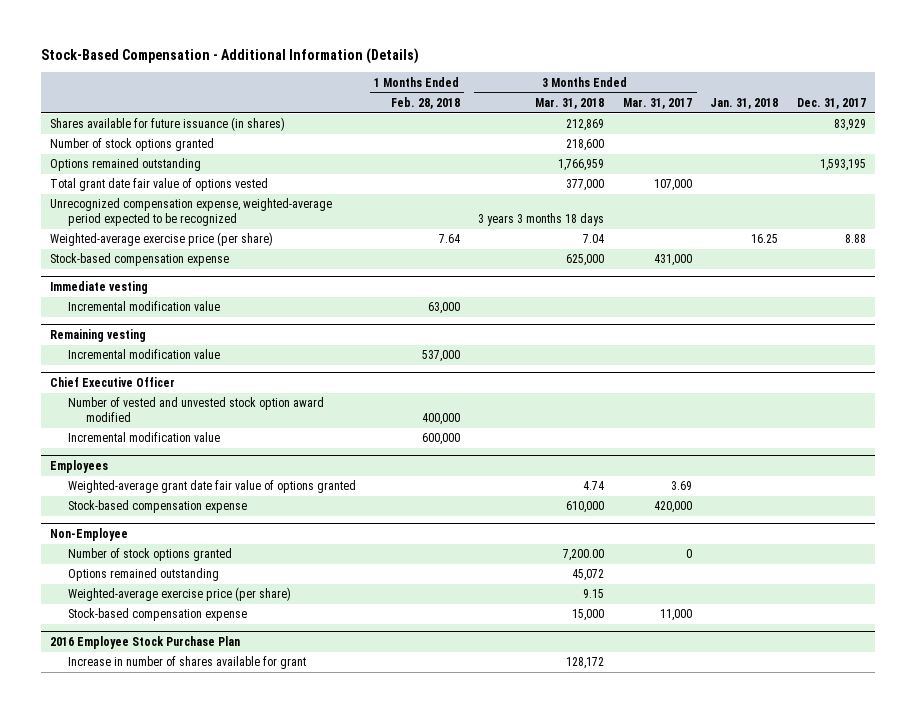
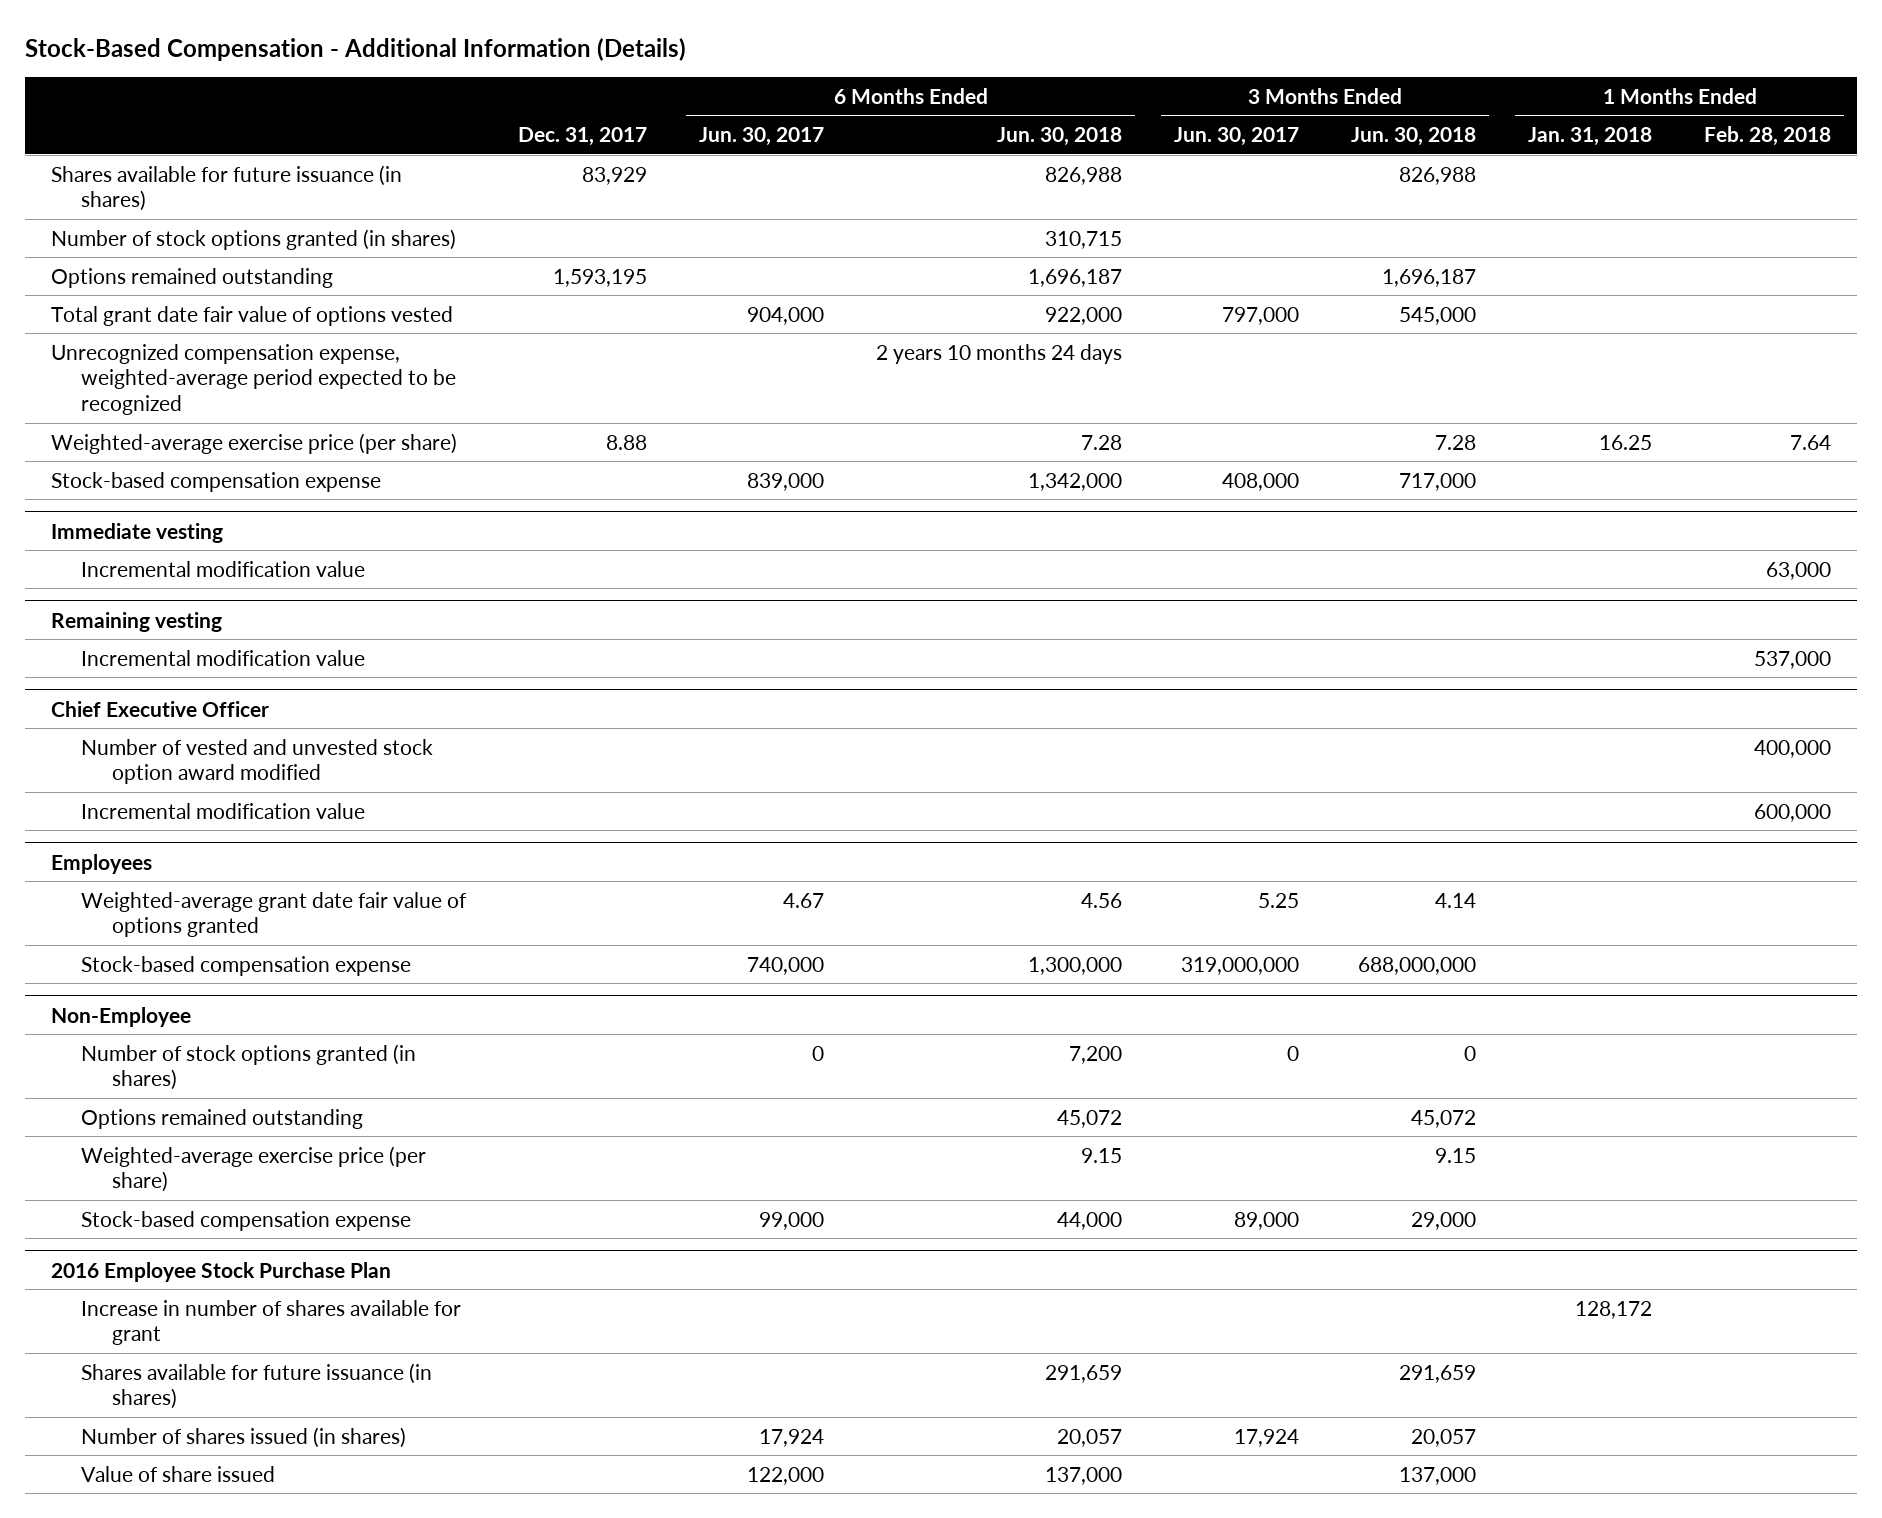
- | 1 Months Ended Feb. 28, 2018 | 3 Months Ended Mar. 31, 2018 | 3 Months Ended Mar. 31, 2017 | Jan. 31, 2018 | Dec. 31, 2017
+ | Dec. 31, 2017 | 6 Months Ended Jun. 30, 2017 | 6 Months Ended Jun. 30, 2018 | 3 Months Ended Jun. 30, 2017 | 3 Months Ended Jun. 30, 2018 | 1 Months Ended Jan. 31, 2018 | 1 Months Ended Feb. 28, 2018
- Number of stock options granted | | 218,600 | | |
+ Number of stock options granted (in shares) | | | 310,715 | | | |
@ Non-Employee
- Number of stock options granted | | 7,200.00 | 0 | |
+ Number of stock options granted (in shares) | | 0 | 7,200 | 0 | 0 | |
@ 2016 Employee Stock Purchase Plan
+ Shares available for future issuance (in shares) | | | 291,659 | | 291,659 | |
+ Number of shares issued (in shares) | | 17,924 | 20,057 | 17,924 | 20,057 | |
+ Value of share issued | | 122,000 | 137,000 | | 137,000 | |

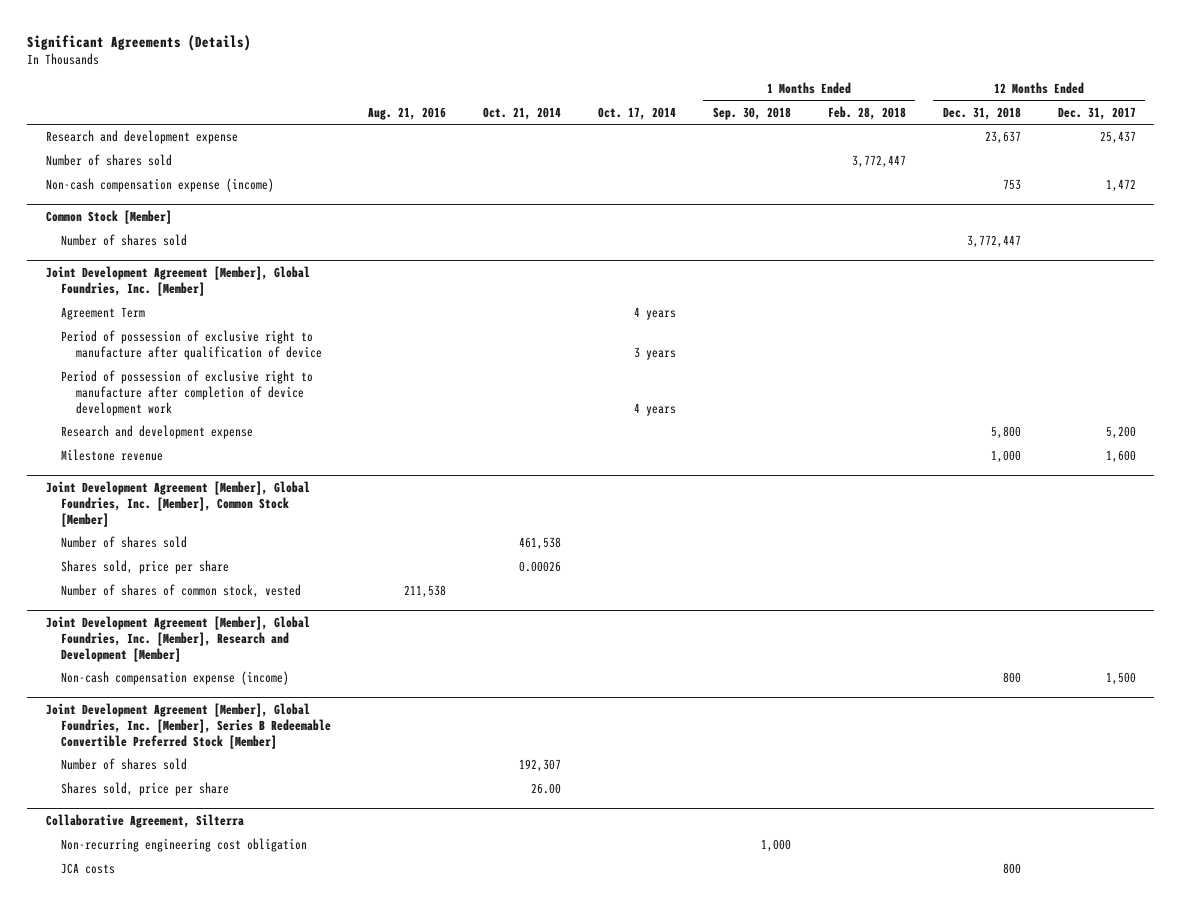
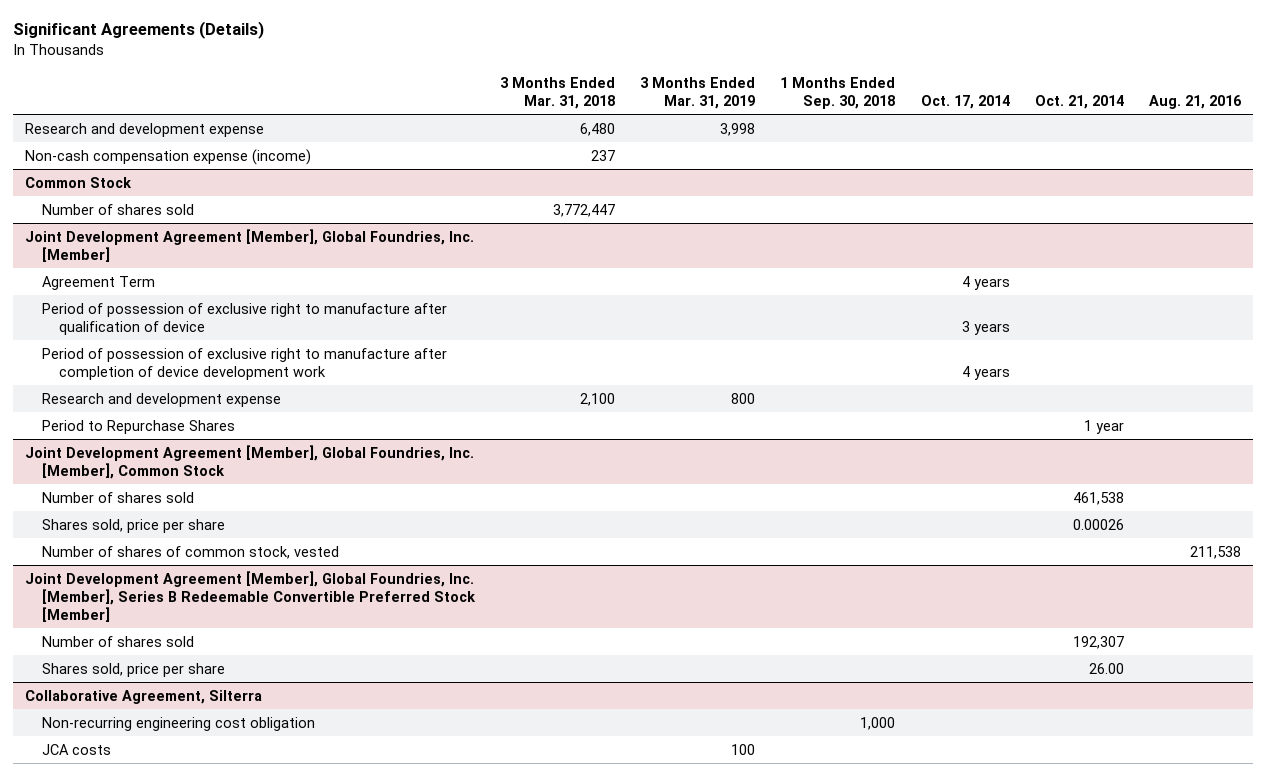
- | Aug. 21, 2016 | Oct. 21, 2014 | Oct. 17, 2014 | 1 Months Ended Sep. 30, 2018 | 1 Months Ended Feb. 28, 2018 | 12 Months Ended Dec. 31, 2018 | 12 Months Ended Dec. 31, 2017
+ | 3 Months Ended Mar. 31, 2018 | 3 Months Ended Mar. 31, 2019 | 1 Months Ended Sep. 30, 2018 | Oct. 17, 2014 | Oct. 21, 2014 | Aug. 21, 2016
- Number of shares sold | | | | | 3,772,447 | |
- Common Stock [Member]
+ Common Stock
@ Joint Development Agreement [Member], Global Foundries, Inc. [Member]
- Milestone revenue | | | | | | 1,000 | 1,600
- Joint Development Agreement [Member], Global Foundries, Inc. [Member], Common Stock [Member]
@ Joint Development Agreement [Member], Global Foundries, Inc. [Member]
+ Period to Repurchase Shares | | | | | 1 year |
+ Joint Development Agreement [Member], Global Foundries, Inc. [Member], Common Stock
- Joint Development Agreement [Member], Global Foundries, Inc. [Member], Research and Development [Member]
- Non-cash compensation expense (income) | | | | | | 800 | 1,500

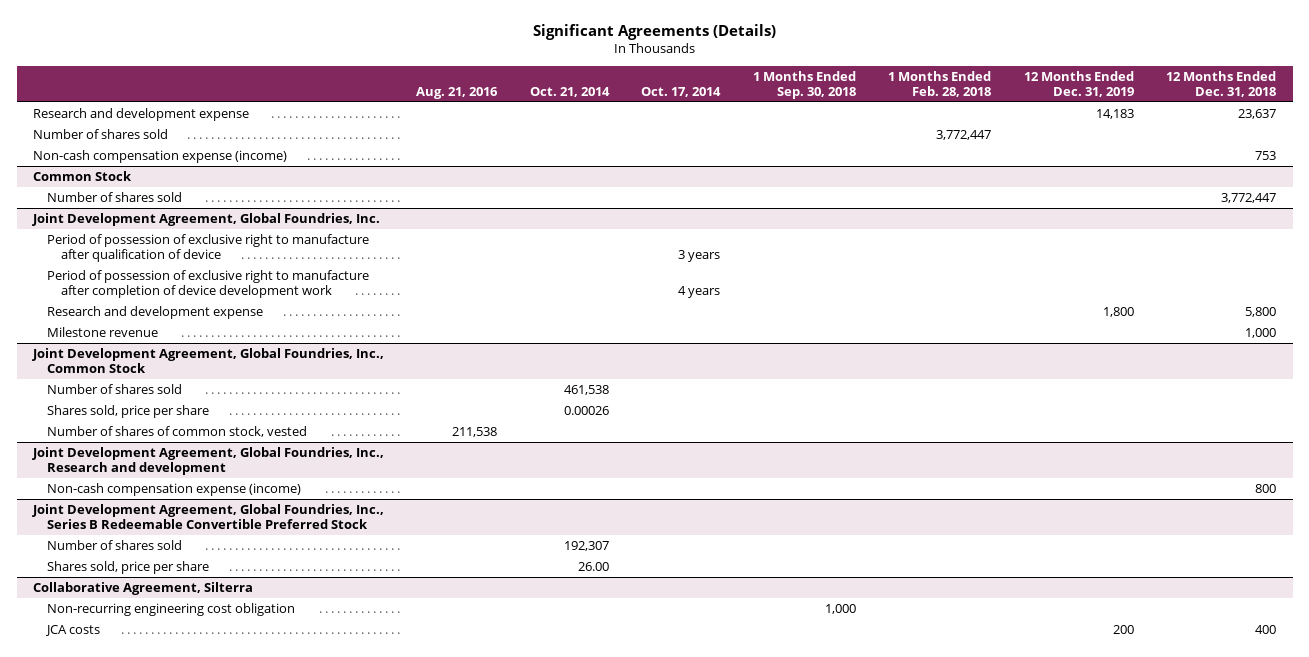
- | 3 Months Ended Mar. 31, 2018 | 3 Months Ended Mar. 31, 2019 | 1 Months Ended Sep. 30, 2018 | Oct. 17, 2014 | Oct. 21, 2014 | Aug. 21, 2016
+ | Aug. 21, 2016 | Oct. 21, 2014 | Oct. 17, 2014 | 1 Months Ended Sep. 30, 2018 | 1 Months Ended Feb. 28, 2018 | 12 Months Ended Dec. 31, 2019 | 12 Months Ended Dec. 31, 2018
+ Number of shares sold | | | | | 3,772,447 | |
- Joint Development Agreement [Member], Global Foundries, Inc. [Member]
- Agreement Term | | | | 4 years | |
+ Joint Development Agreement, Global Foundries, Inc.
- Period to Repurchase Shares | | | | | 1 year |
- Joint Development Agreement [Member], Global Foundries, Inc. [Member], Common Stock
+ Milestone revenue | | | | | | | 1,000
+ Joint Development Agreement, Global Foundries, Inc., Common Stock
- Joint Development Agreement [Member], Global Foundries, Inc. [Member], Series B Redeemable Convertible Preferred Stock [Member]
+ Joint Development Agreement, Global Foundries, Inc., Research and development
+ Non-cash compensation expense (income) | | | | | | | 800
+ Joint Development Agreement, Global Foundries, Inc., Series B Redeemable Convertible Preferred Stock

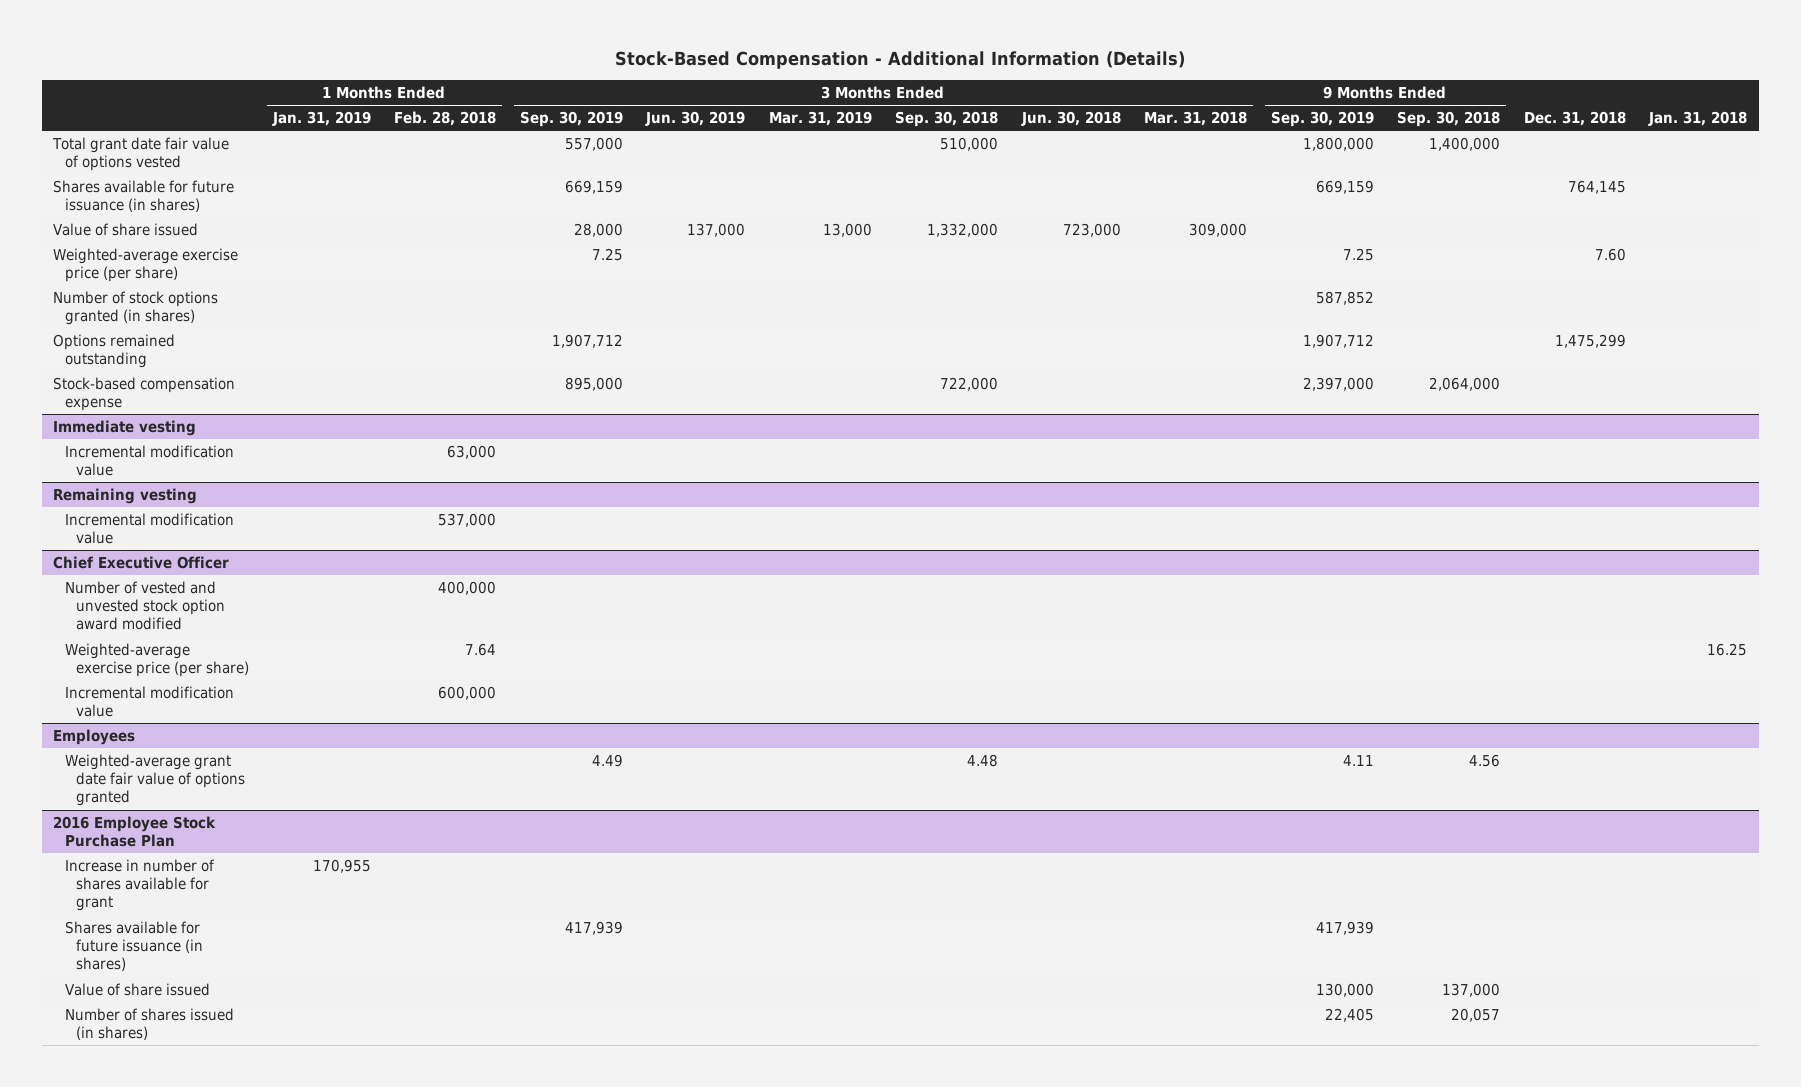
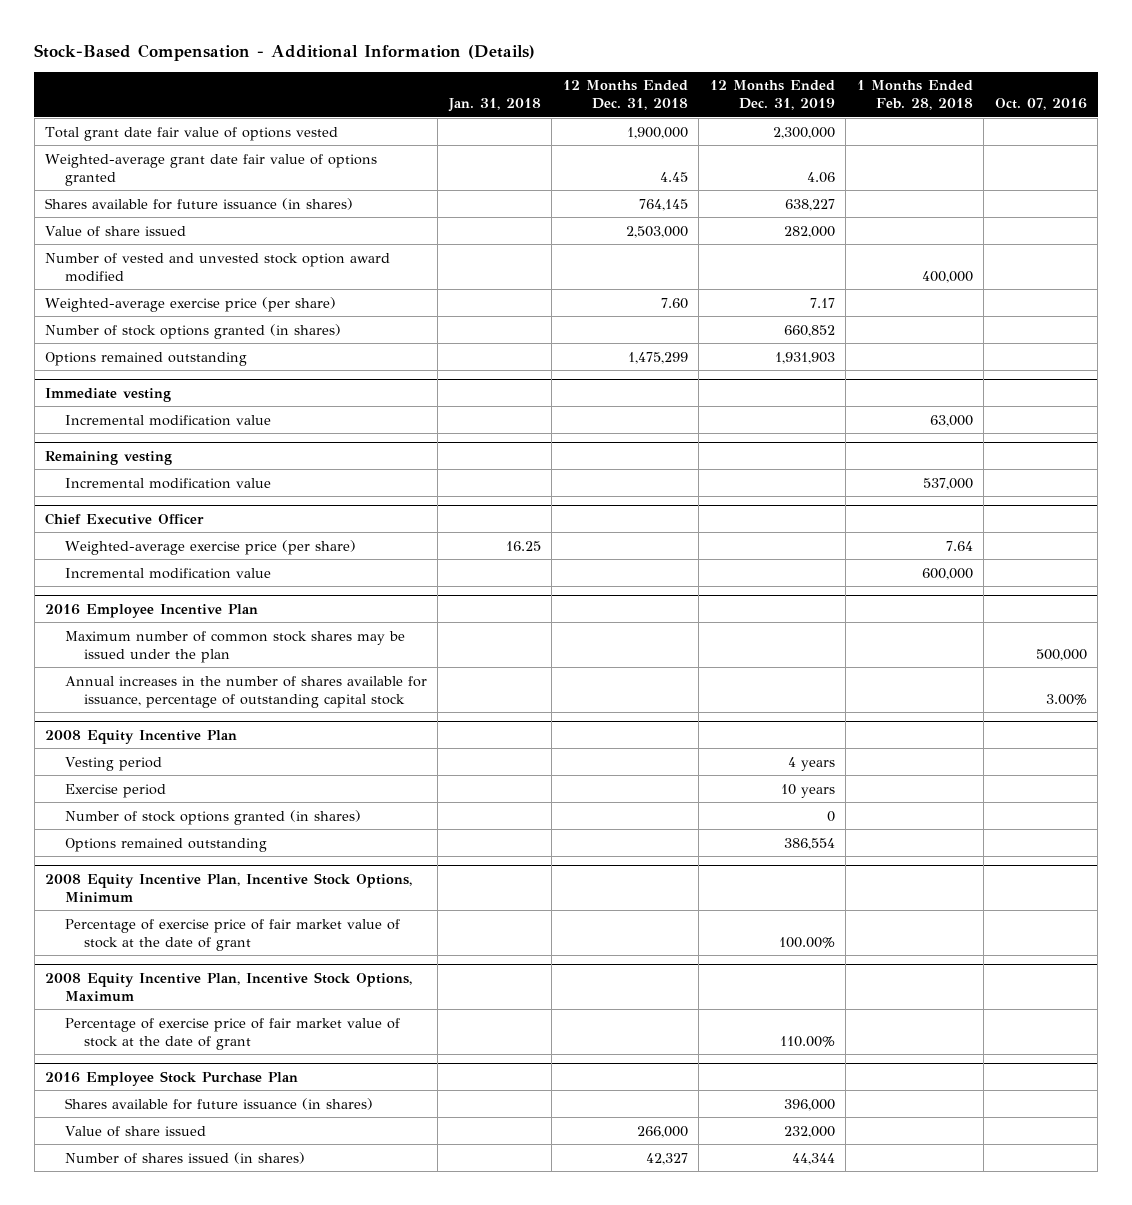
- | 1 Months Ended Jan. 31, 2019 | 1 Months Ended Feb. 28, 2018 | 3 Months Ended Sep. 30, 2019 | 3 Months Ended Jun. 30, 2019 | 3 Months Ended Mar. 31, 2019 | 3 Months Ended Sep. 30, 2018 | 3 Months Ended Jun. 30, 2018 | 3 Months Ended Mar. 31, 2018 | 9 Months Ended Sep. 30, 2019 | 9 Months Ended Sep. 30, 2018 | Dec. 31, 2018 | Jan. 31, 2018
+ | Jan. 31, 2018 | 12 Months Ended Dec. 31, 2018 | 12 Months Ended Dec. 31, 2019 | 1 Months Ended Feb. 28, 2018 | Oct. 07, 2016
+ Weighted-average grant date fair value of options granted | | 4.45 | 4.06 | |
+ Number of vested and unvested stock option award modified | | | | 400,000 |
- Stock-based compensation expense | | | 895,000 | | | 722,000 | | | 2,397,000 | 2,064,000 | |
@ Chief Executive Officer
- Number of vested and unvested stock option award modified | | 400,000 | | | | | | | | | |
- Employees
- Weighted-average grant date fair value of options granted | | | 4.49 | | | 4.48 | | | 4.11 | 4.56 | |
+ 2016 Employee Incentive Plan
+ Maximum number of common stock shares may be issued under the plan | | | | | 500,000
+ Annual increases in the number of shares available for issuance, percentage of outstanding capital stock | | | | | 3.00%
+ 2008 Equity Incentive Plan
+ Vesting period | | | 4 years | |
+ Exercise period | | | 10 years | |
+ Number of stock options granted (in shares) | | | 0 | |
+ Options remained outstanding | | | 386,554 | |
+ 2008 Equity Incentive Plan, Incentive Stock Options, Minimum
+ Percentage of exercise price of fair market value of stock at the date of grant | | | 100.00% | |
+ 2008 Equity Incentive Plan, Incentive Stock Options, Maximum
+ Percentage of exercise price of fair market value of stock at the date of grant | | | 110.00% | |
@ 2016 Employee Stock Purchase Plan
- Increase in number of shares available for grant | 170,955 | | | | | | | | | | |

